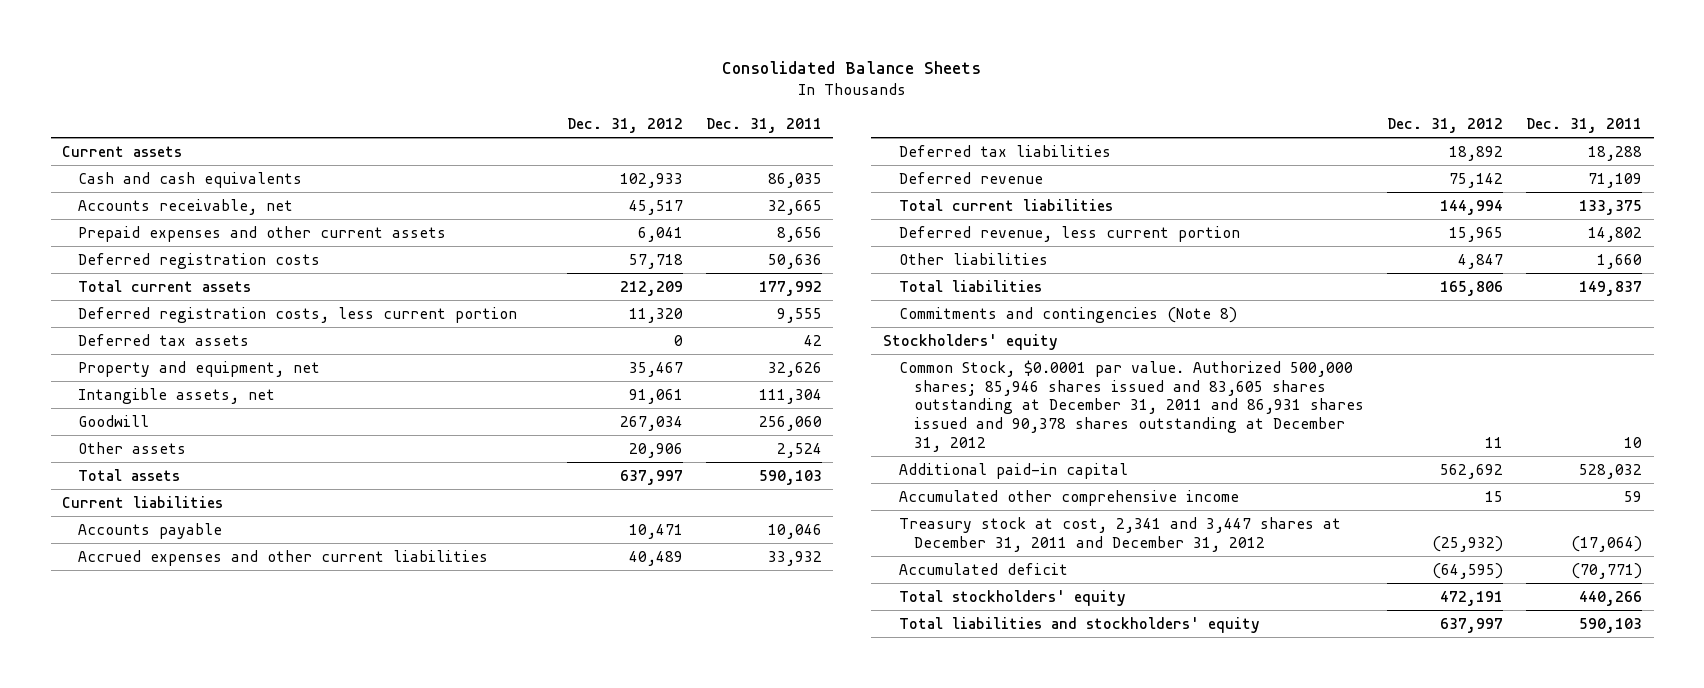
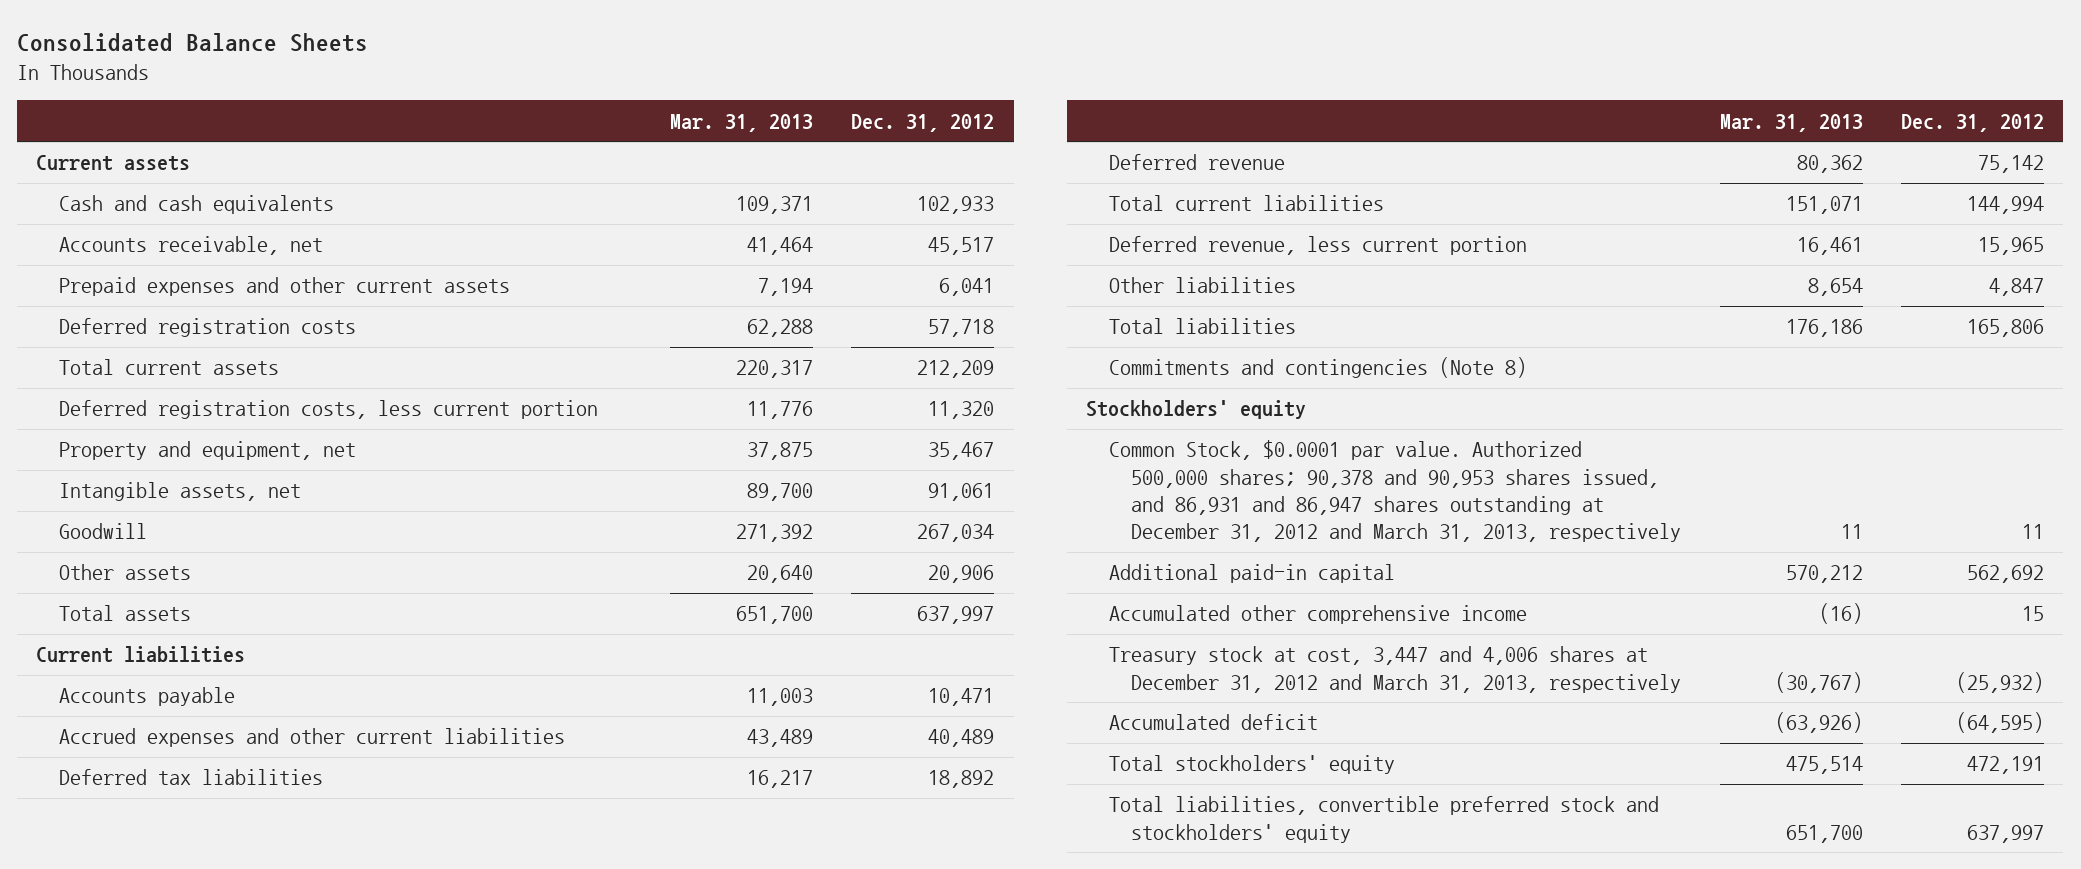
- | Dec. 31, 2012 | Dec. 31, 2011
+ | Mar. 31, 2013 | Dec. 31, 2012
- Deferred tax assets | 0 | 42
- Common Stock, $0.0001 par value. Authorized 500,000 shares; 85,946 shares issued and 83,605 shares outstanding at December 31, 2011 and 86,931 shares issued and 90,378 shares outstanding at December 31, 2012 | 11 | 10
+ Common Stock, $0.0001 par value. Authorized 500,000 shares; 90,378 and 90,953 shares issued, and 86,931 and 86,947 shares outstanding at December 31, 2012 and March 31, 2013, respectively | 11 | 11
- Treasury stock at cost, 2,341 and 3,447 shares at December 31, 2011 and December 31, 2012 | (25,932) | (17,064)
+ Treasury stock at cost, 3,447 and 4,006 shares at December 31, 2012 and March 31, 2013, respectively | (30,767) | (25,932)
- Total liabilities and stockholders' equity | 637,997 | 590,103
+ Total liabilities, convertible preferred stock and stockholders' equity | 651,700 | 637,997

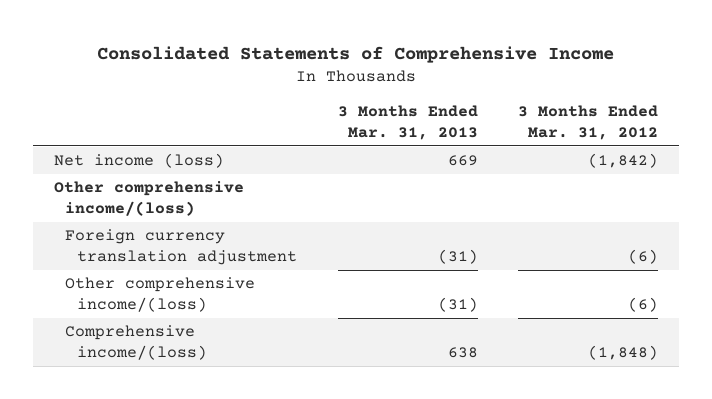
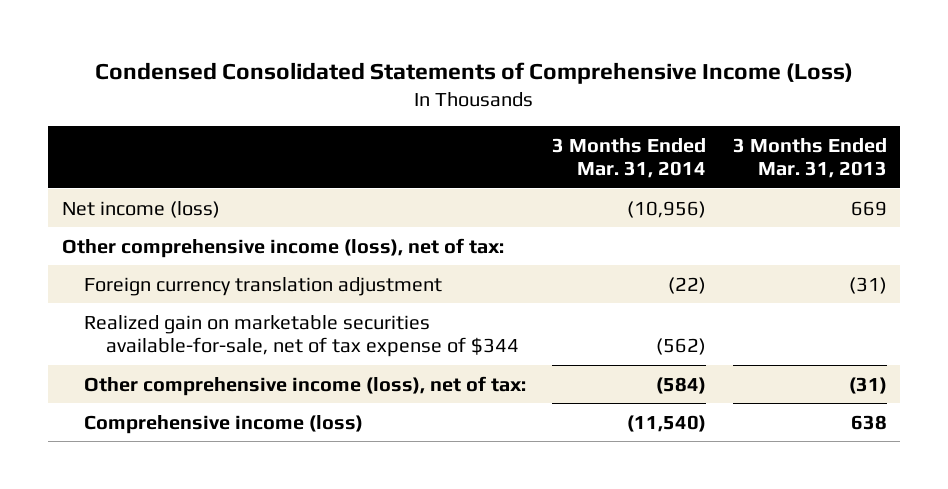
- Consolidated Statements of Comprehensive Income
+ Condensed Consolidated Statements of Comprehensive Income (Loss)
- | 3 Months Ended Mar. 31, 2013 | 3 Months Ended Mar. 31, 2012
+ | 3 Months Ended Mar. 31, 2014 | 3 Months Ended Mar. 31, 2013
- Other comprehensive income/(loss)
+ Other comprehensive income (loss), net of tax:
- Other comprehensive income/(loss) | (31) | (6)
- Comprehensive income/(loss) | 638 | (1,848)
+ Realized gain on marketable securities available-for-sale, net of tax expense of $344 | (562) |
+ Other comprehensive income (loss), net of tax: | (584) | (31)
+ Comprehensive income (loss) | (11,540) | 638

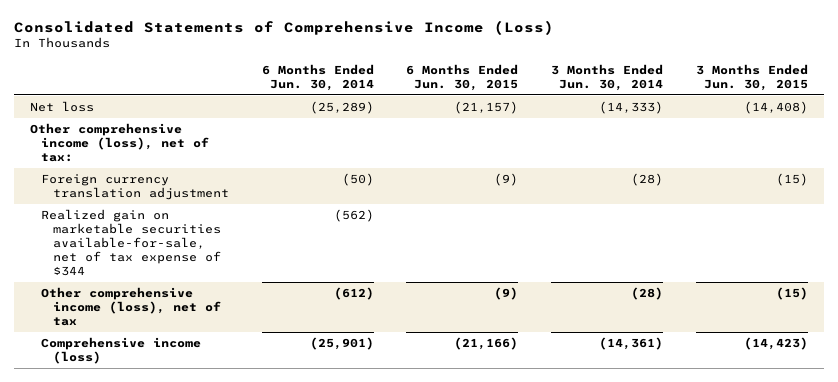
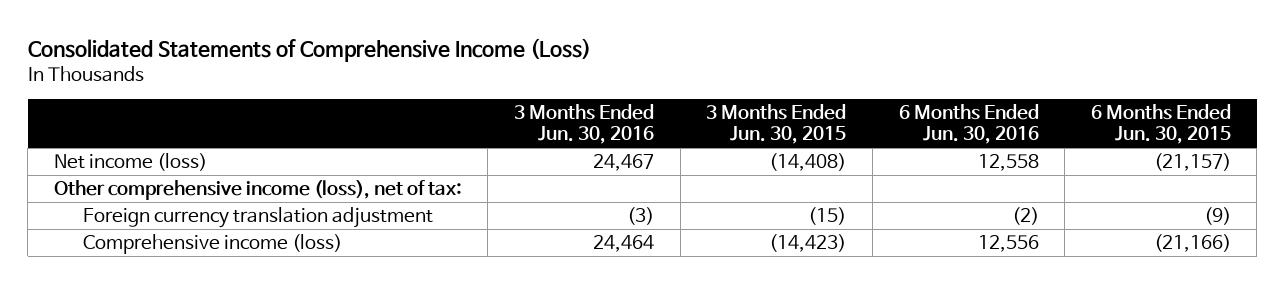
- | 6 Months Ended Jun. 30, 2014 | 6 Months Ended Jun. 30, 2015 | 3 Months Ended Jun. 30, 2014 | 3 Months Ended Jun. 30, 2015
+ | 3 Months Ended Jun. 30, 2016 | 3 Months Ended Jun. 30, 2015 | 6 Months Ended Jun. 30, 2016 | 6 Months Ended Jun. 30, 2015
- Net loss | (25,289) | (21,157) | (14,333) | (14,408)
+ Net income (loss) | 24,467 | (14,408) | 12,558 | (21,157)
- Realized gain on marketable securities available-for-sale, net of tax expense of $344 | (562) | | |
- Other comprehensive income (loss), net of tax | (612) | (9) | (28) | (15)

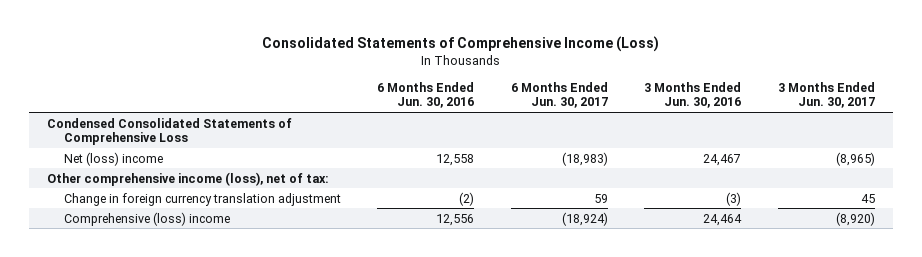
- | 3 Months Ended Jun. 30, 2016 | 3 Months Ended Jun. 30, 2015 | 6 Months Ended Jun. 30, 2016 | 6 Months Ended Jun. 30, 2015
+ | 6 Months Ended Jun. 30, 2016 | 6 Months Ended Jun. 30, 2017 | 3 Months Ended Jun. 30, 2016 | 3 Months Ended Jun. 30, 2017
- Net income (loss) | 24,467 | (14,408) | 12,558 | (21,157)
+ Condensed Consolidated Statements of Comprehensive Loss
+ Net (loss) income | 12,558 | (18,983) | 24,467 | (8,965)
- Foreign currency translation adjustment | (3) | (15) | (2) | (9)
- Comprehensive income (loss) | 24,464 | (14,423) | 12,556 | (21,166)
+ Change in foreign currency translation adjustment | (2) | 59 | (3) | 45
+ Comprehensive (loss) income | 12,556 | (18,924) | 24,464 | (8,920)

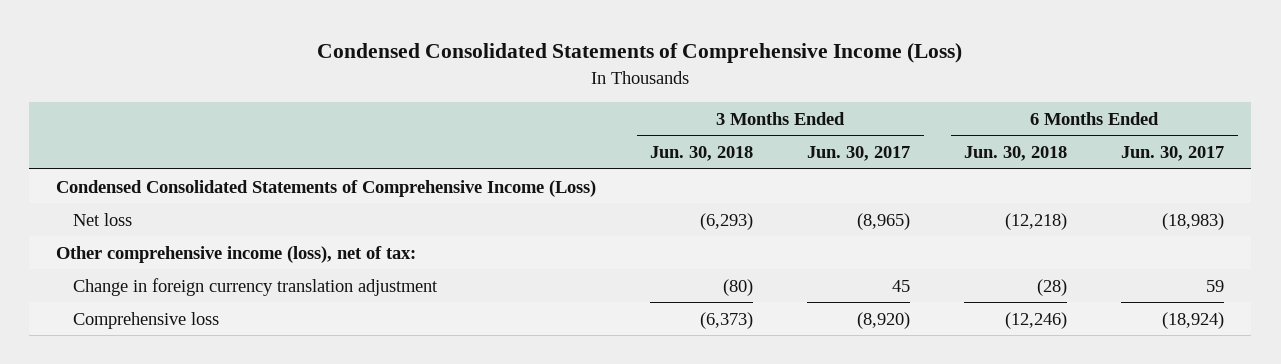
- Consolidated Statements of Comprehensive Income (Loss)
+ Condensed Consolidated Statements of Comprehensive Income (Loss)
- | 6 Months Ended Jun. 30, 2016 | 6 Months Ended Jun. 30, 2017 | 3 Months Ended Jun. 30, 2016 | 3 Months Ended Jun. 30, 2017
+ | 3 Months Ended Jun. 30, 2018 | 3 Months Ended Jun. 30, 2017 | 6 Months Ended Jun. 30, 2018 | 6 Months Ended Jun. 30, 2017
- Condensed Consolidated Statements of Comprehensive Loss
- Net (loss) income | 12,558 | (18,983) | 24,467 | (8,965)
+ Condensed Consolidated Statements of Comprehensive Income (Loss)
+ Net loss | (6,293) | (8,965) | (12,218) | (18,983)
- Comprehensive (loss) income | 12,556 | (18,924) | 24,464 | (8,920)
+ Comprehensive loss | (6,373) | (8,920) | (12,246) | (18,924)

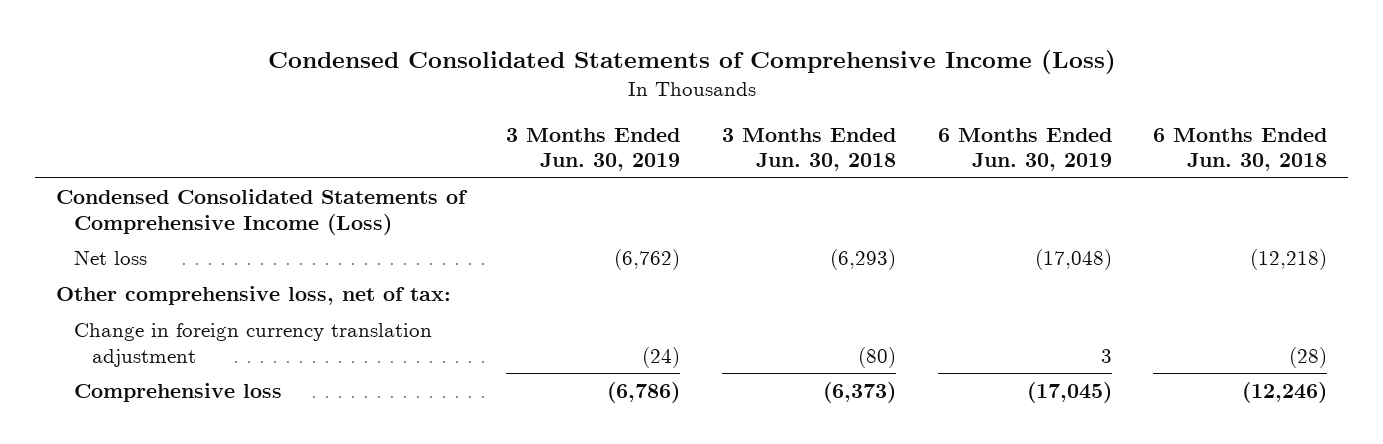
- | 3 Months Ended Jun. 30, 2018 | 3 Months Ended Jun. 30, 2017 | 6 Months Ended Jun. 30, 2018 | 6 Months Ended Jun. 30, 2017
+ | 3 Months Ended Jun. 30, 2019 | 3 Months Ended Jun. 30, 2018 | 6 Months Ended Jun. 30, 2019 | 6 Months Ended Jun. 30, 2018
- Other comprehensive income (loss), net of tax:
+ Other comprehensive loss, net of tax:

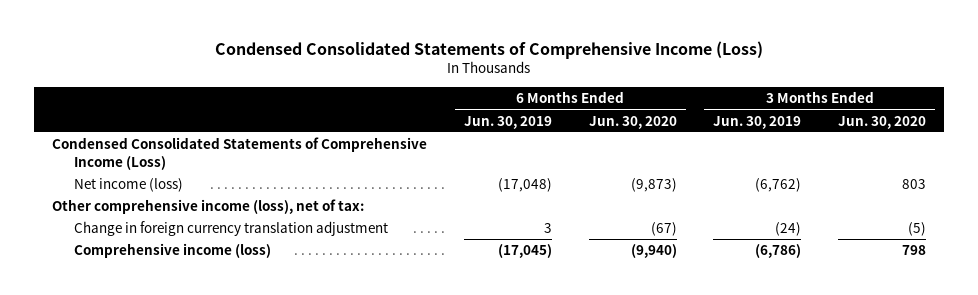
- | 3 Months Ended Jun. 30, 2019 | 3 Months Ended Jun. 30, 2018 | 6 Months Ended Jun. 30, 2019 | 6 Months Ended Jun. 30, 2018
+ | 6 Months Ended Jun. 30, 2019 | 6 Months Ended Jun. 30, 2020 | 3 Months Ended Jun. 30, 2019 | 3 Months Ended Jun. 30, 2020
- Net loss | (6,762) | (6,293) | (17,048) | (12,218)
- Other comprehensive loss, net of tax:
+ Net income (loss) | (17,048) | (9,873) | (6,762) | 803
+ Other comprehensive income (loss), net of tax:
- Comprehensive loss | (6,786) | (6,373) | (17,045) | (12,246)
+ Comprehensive income (loss) | (17,045) | (9,940) | (6,786) | 798

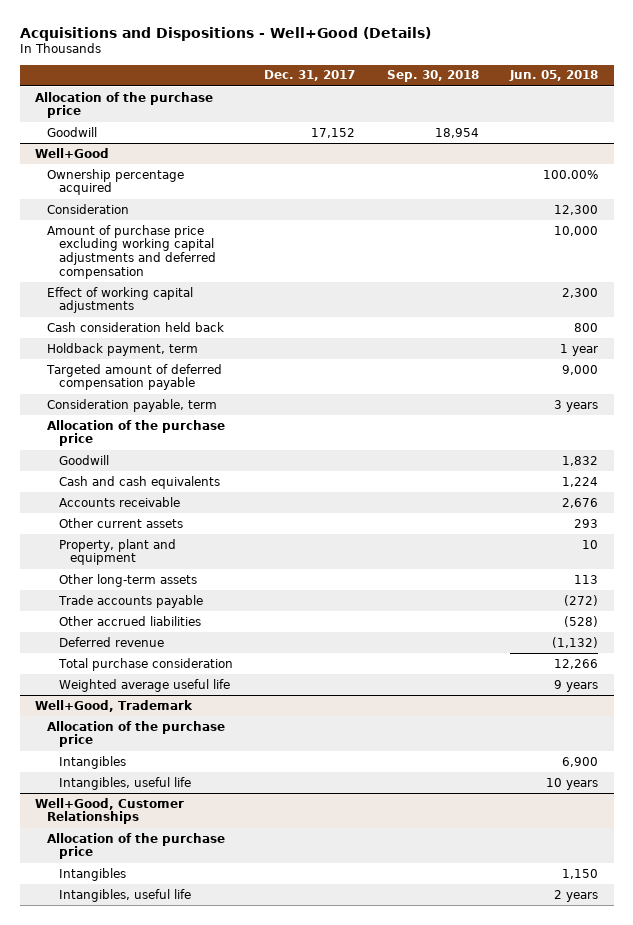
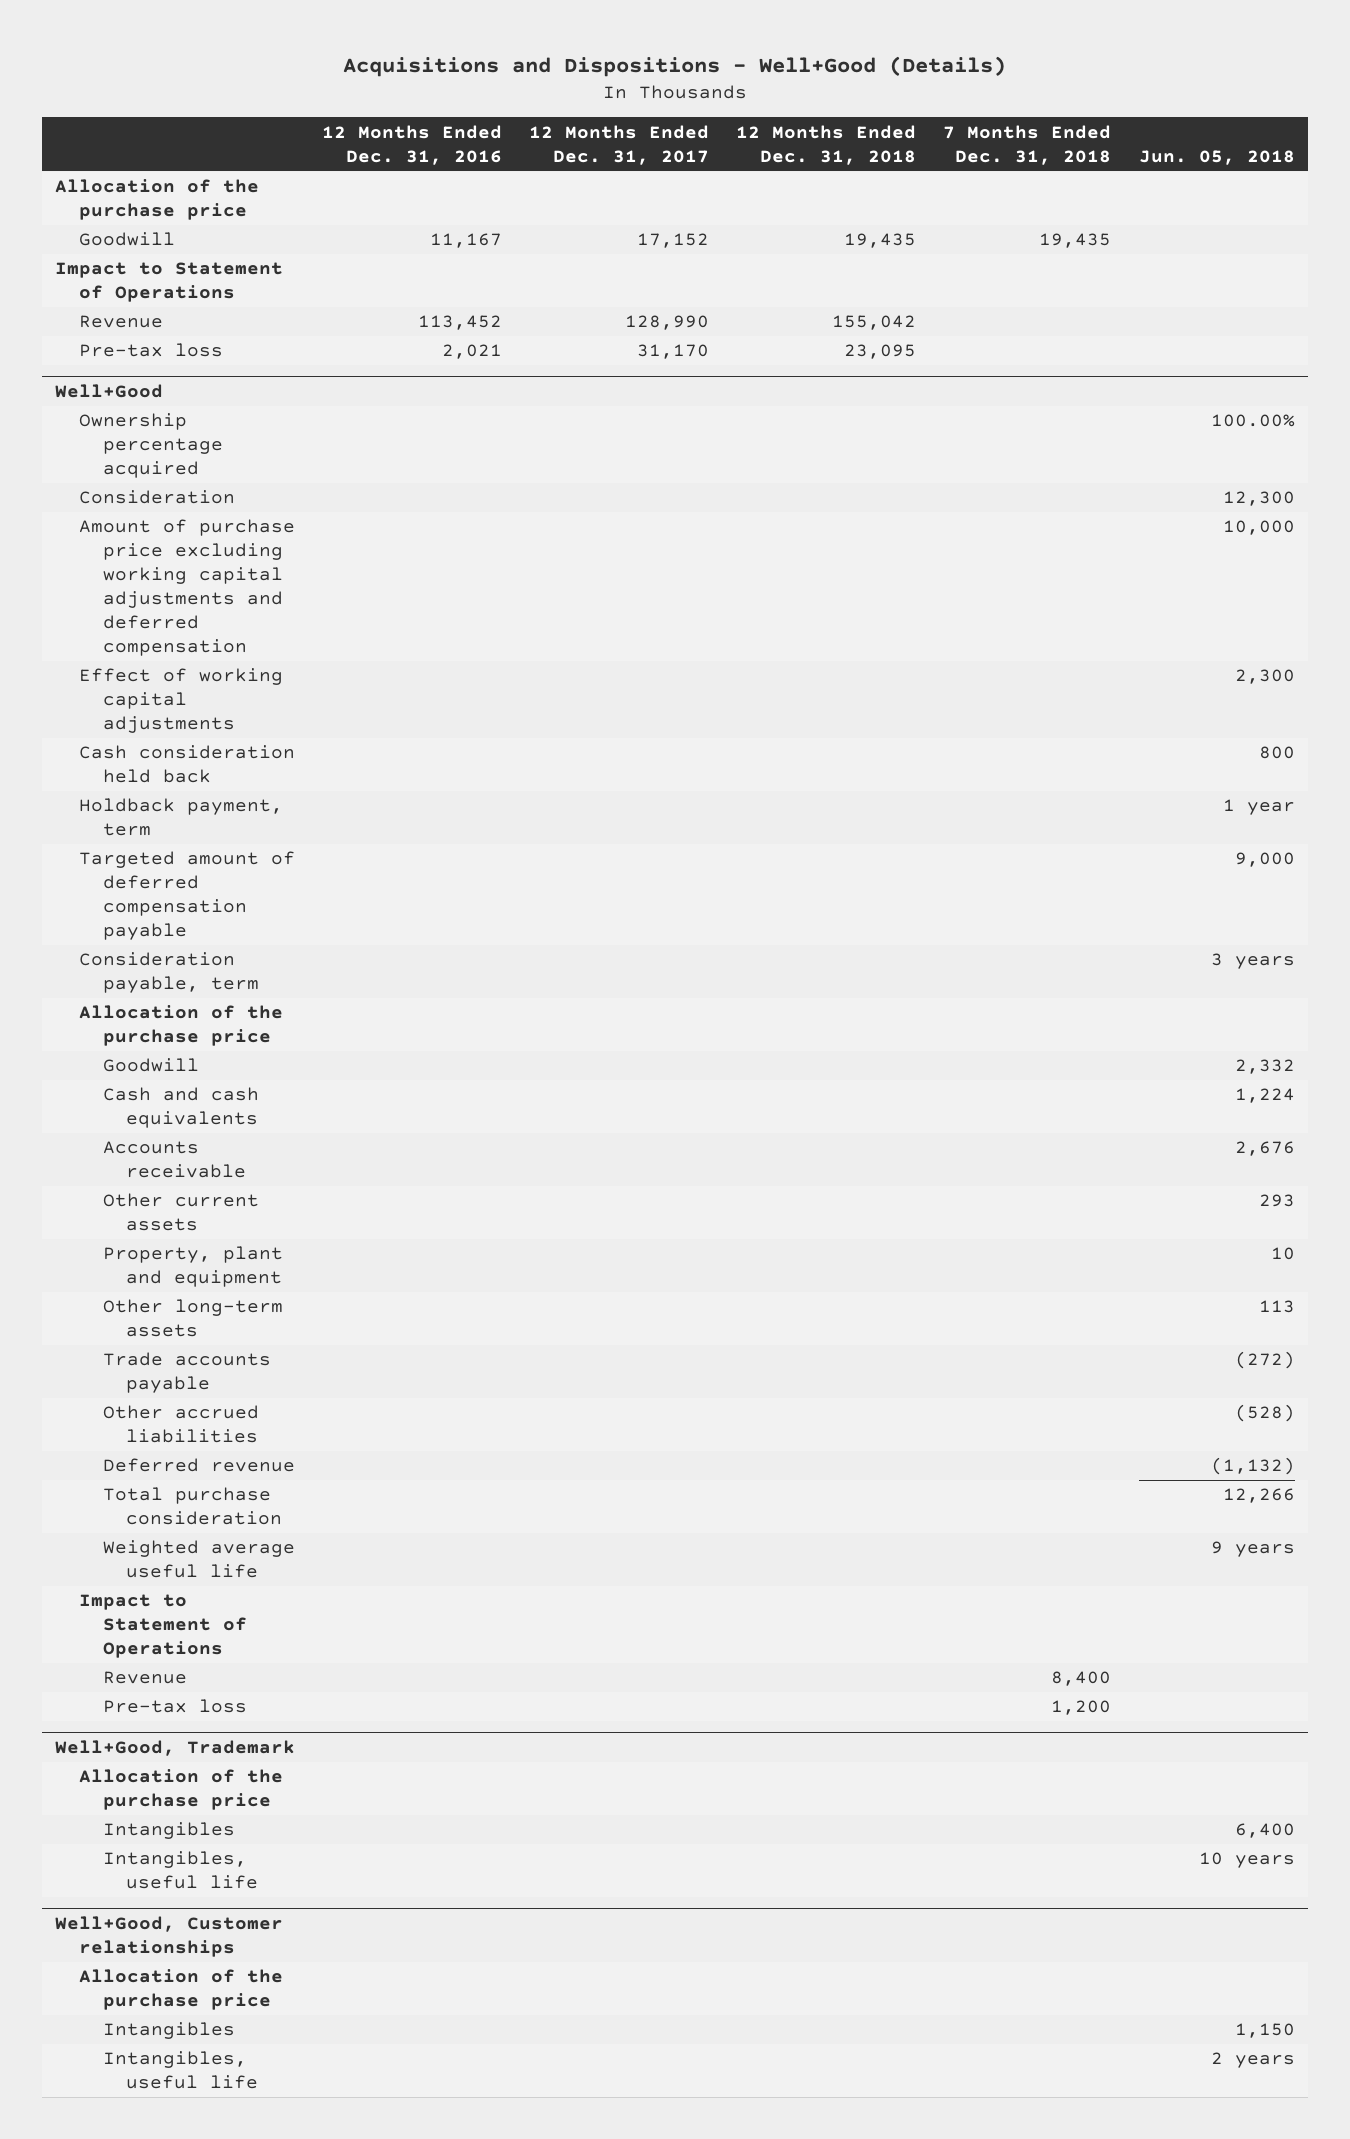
- | Dec. 31, 2017 | Sep. 30, 2018 | Jun. 05, 2018
+ | 12 Months Ended Dec. 31, 2016 | 12 Months Ended Dec. 31, 2017 | 12 Months Ended Dec. 31, 2018 | 7 Months Ended Dec. 31, 2018 | Jun. 05, 2018
+ Impact to Statement of Operations
+ Revenue | 113,452 | 128,990 | 155,042 | |
+ Pre-tax loss | 2,021 | 31,170 | 23,095 | |
@ Well+Good
- Goodwill | | | 1,832
+ Goodwill | | | | | 2,332
+ Impact to Statement of Operations
+ Revenue | | | | 8,400 |
+ Pre-tax loss | | | | 1,200 |
@ Well+Good, Trademark
- Intangibles | | | 6,900
+ Intangibles | | | | | 6,400
- Well+Good, Customer Relationships
+ Well+Good, Customer relationships

